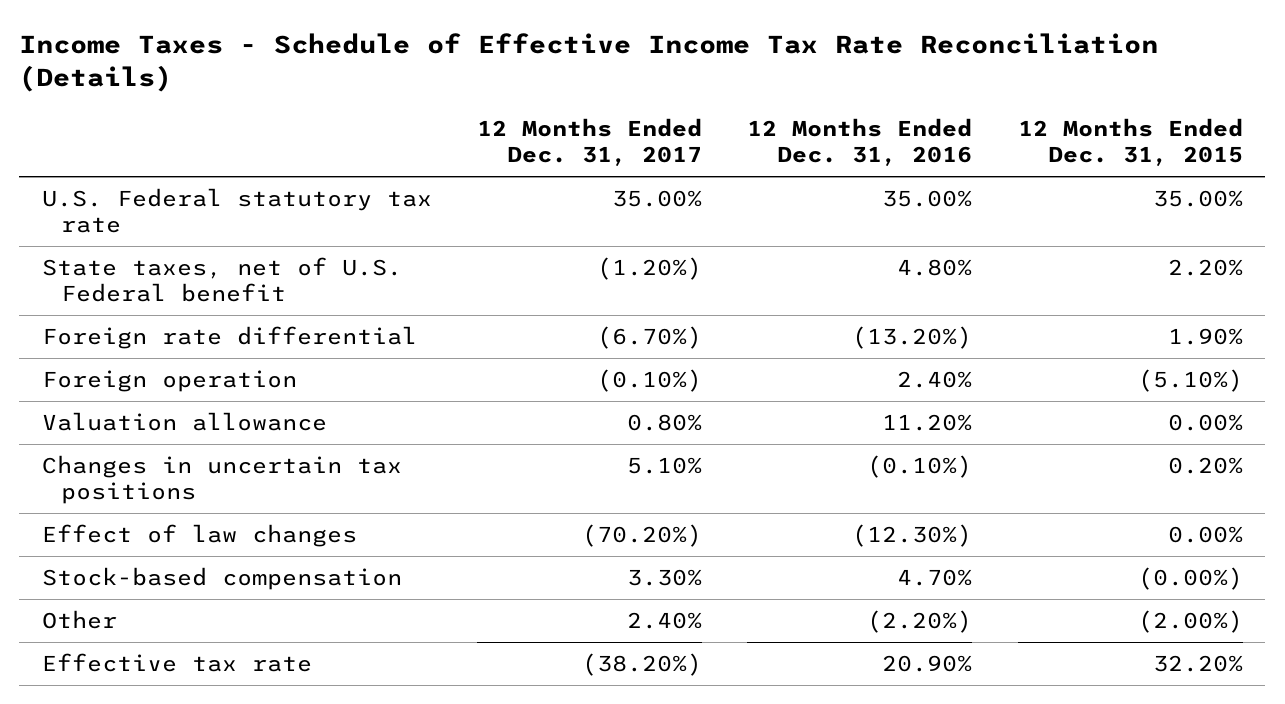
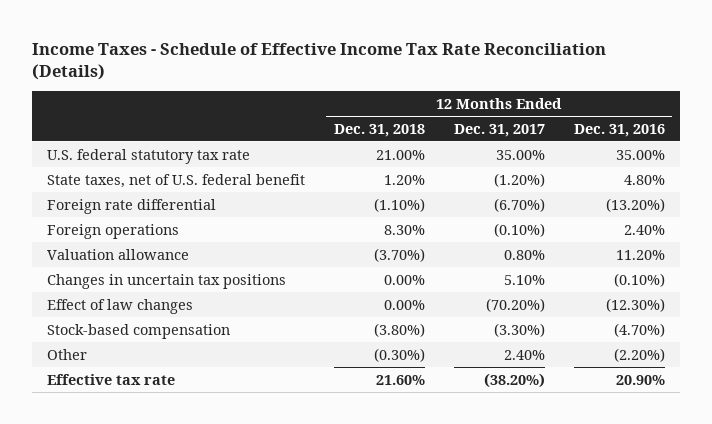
- | 12 Months Ended Dec. 31, 2017 | 12 Months Ended Dec. 31, 2016 | 12 Months Ended Dec. 31, 2015
+ | 12 Months Ended Dec. 31, 2018 | 12 Months Ended Dec. 31, 2017 | 12 Months Ended Dec. 31, 2016
- U.S. Federal statutory tax rate | 35.00% | 35.00% | 35.00%
- State taxes, net of U.S. Federal benefit | (1.20%) | 4.80% | 2.20%
+ U.S. federal statutory tax rate | 21.00% | 35.00% | 35.00%
+ State taxes, net of U.S. federal benefit | 1.20% | (1.20%) | 4.80%
- Foreign operation | (0.10%) | 2.40% | (5.10%)
+ Foreign operations | 8.30% | (0.10%) | 2.40%
- Stock-based compensation | 3.30% | 4.70% | (0.00%)
+ Stock-based compensation | (3.80%) | (3.30%) | (4.70%)

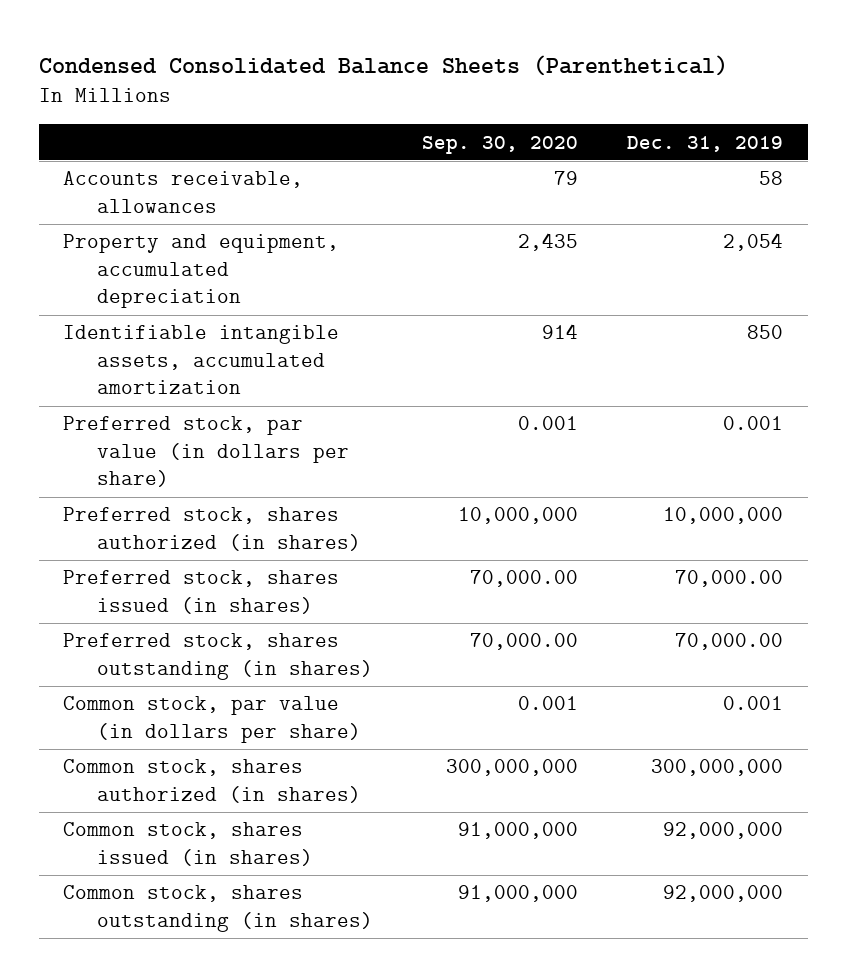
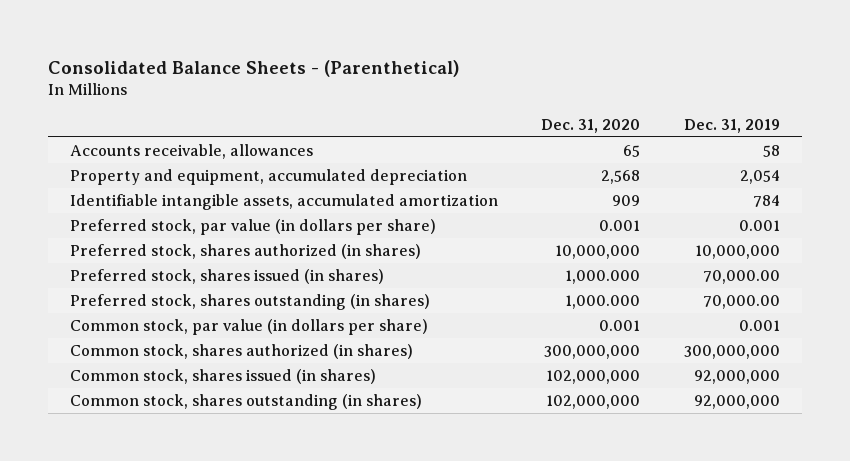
- Condensed Consolidated Balance Sheets (Parenthetical)
+ Consolidated Balance Sheets - (Parenthetical)
- | Sep. 30, 2020 | Dec. 31, 2019
+ | Dec. 31, 2020 | Dec. 31, 2019
- Identifiable intangible assets, accumulated amortization | 914 | 850
+ Identifiable intangible assets, accumulated amortization | 909 | 784

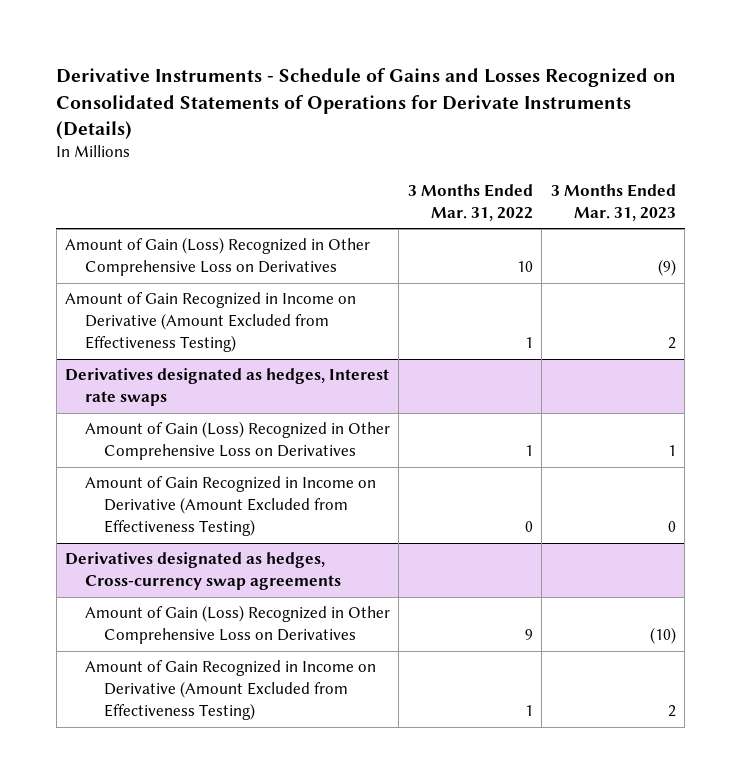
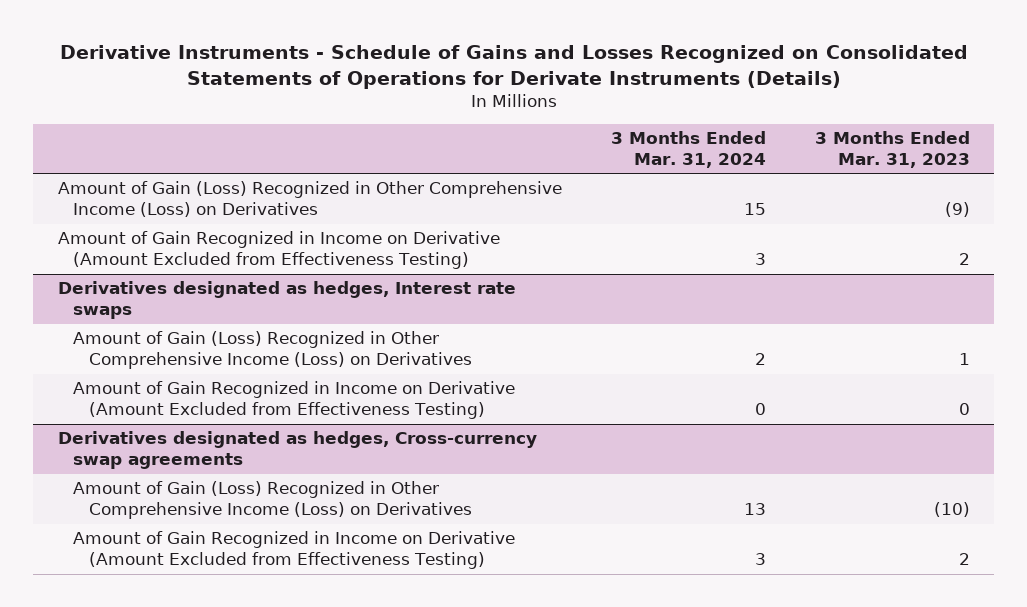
- | 3 Months Ended Mar. 31, 2022 | 3 Months Ended Mar. 31, 2023
+ | 3 Months Ended Mar. 31, 2024 | 3 Months Ended Mar. 31, 2023
- Amount of Gain (Loss) Recognized in Other Comprehensive Loss on Derivatives | 10 | (9)
+ Amount of Gain (Loss) Recognized in Other Comprehensive Income (Loss) on Derivatives | 15 | (9)
@ Derivatives designated as hedges, Interest rate swaps
- Amount of Gain (Loss) Recognized in Other Comprehensive Loss on Derivatives | 1 | 1
+ Amount of Gain (Loss) Recognized in Other Comprehensive Income (Loss) on Derivatives | 2 | 1
@ Derivatives designated as hedges, Cross-currency swap agreements
- Amount of Gain (Loss) Recognized in Other Comprehensive Loss on Derivatives | 9 | (10)
+ Amount of Gain (Loss) Recognized in Other Comprehensive Income (Loss) on Derivatives | 13 | (10)

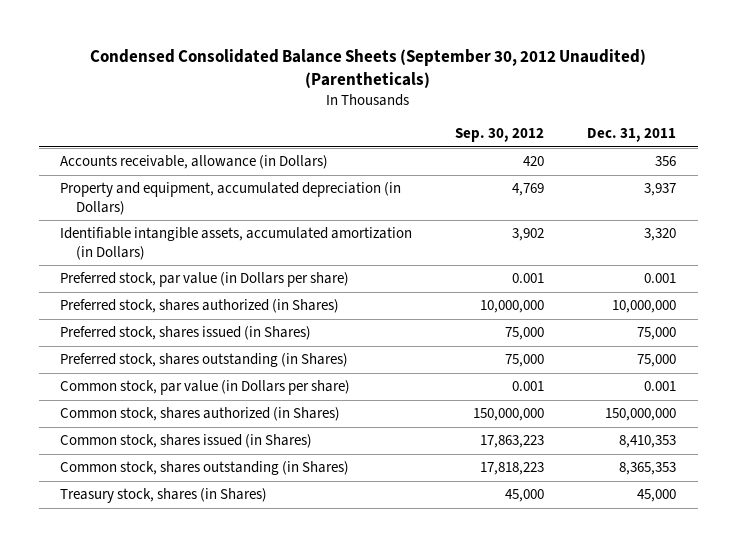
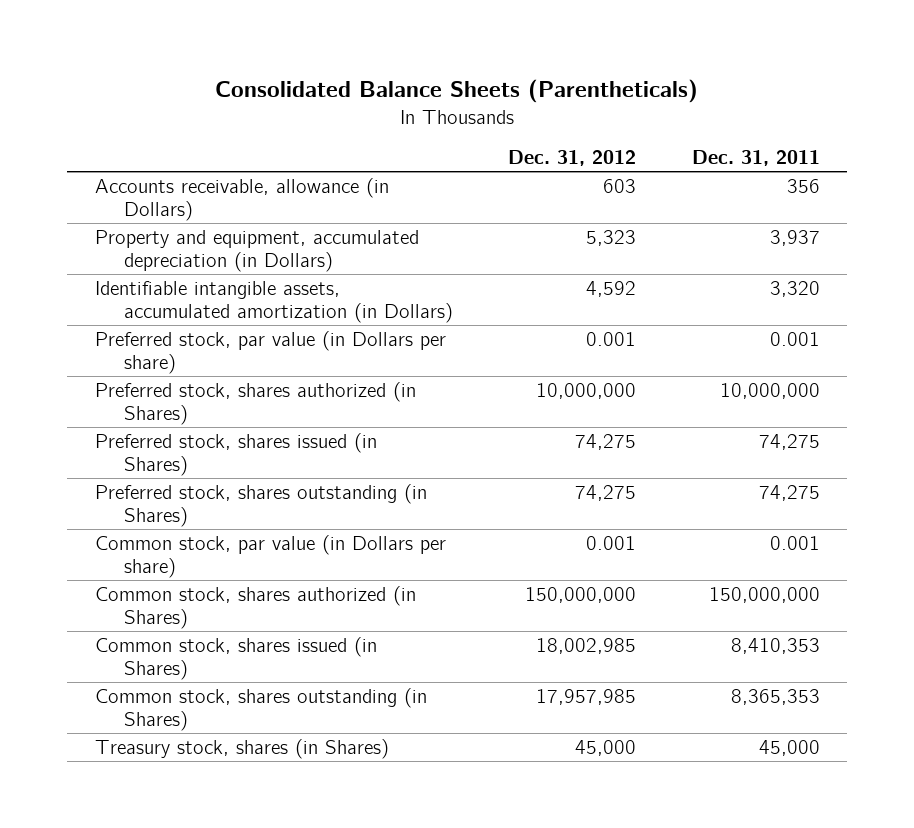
- Condensed Consolidated Balance Sheets (September 30, 2012 Unaudited) (Parentheticals)
+ Consolidated Balance Sheets (Parentheticals)
- | Sep. 30, 2012 | Dec. 31, 2011
+ | Dec. 31, 2012 | Dec. 31, 2011
- Preferred stock, shares issued (in Shares) | 75,000 | 75,000
- Preferred stock, shares outstanding (in Shares) | 75,000 | 75,000
+ Preferred stock, shares issued (in Shares) | 74,275 | 74,275
+ Preferred stock, shares outstanding (in Shares) | 74,275 | 74,275

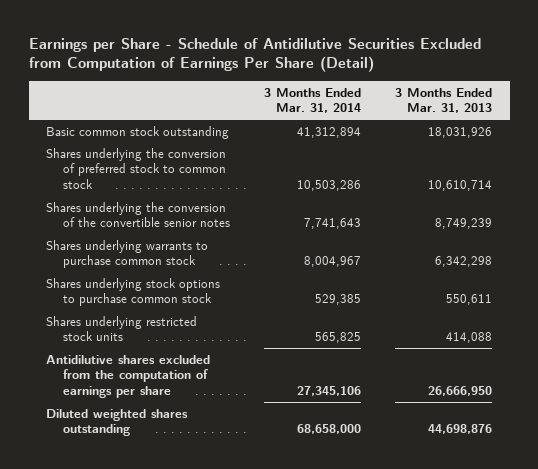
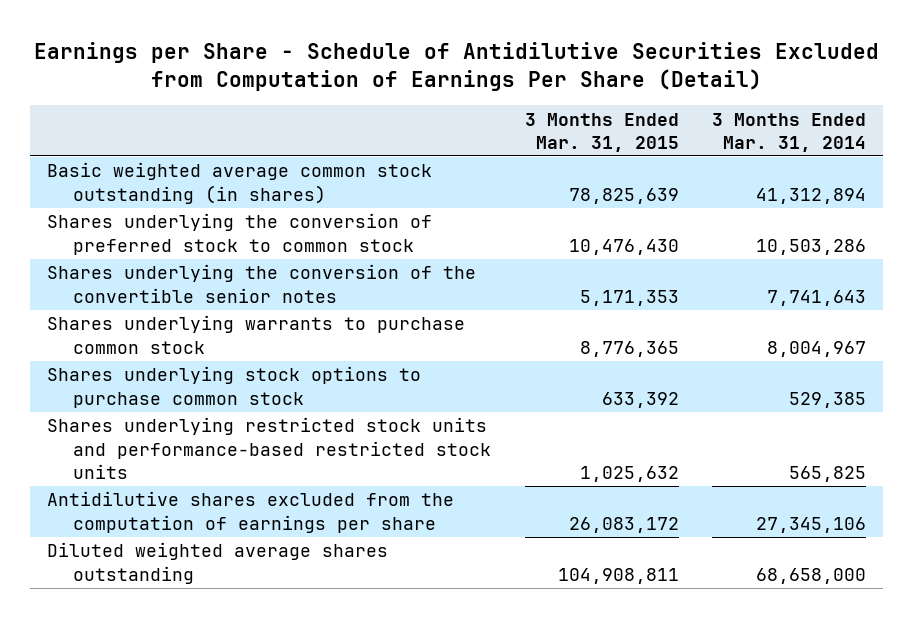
- | 3 Months Ended Mar. 31, 2014 | 3 Months Ended Mar. 31, 2013
+ | 3 Months Ended Mar. 31, 2015 | 3 Months Ended Mar. 31, 2014
- Basic common stock outstanding | 41,312,894 | 18,031,926
+ Basic weighted average common stock outstanding (in shares) | 78,825,639 | 41,312,894
- Shares underlying restricted stock units | 565,825 | 414,088
+ Shares underlying restricted stock units and performance-based restricted stock units | 1,025,632 | 565,825
- Diluted weighted shares outstanding | 68,658,000 | 44,698,876
+ Diluted weighted average shares outstanding | 104,908,811 | 68,658,000

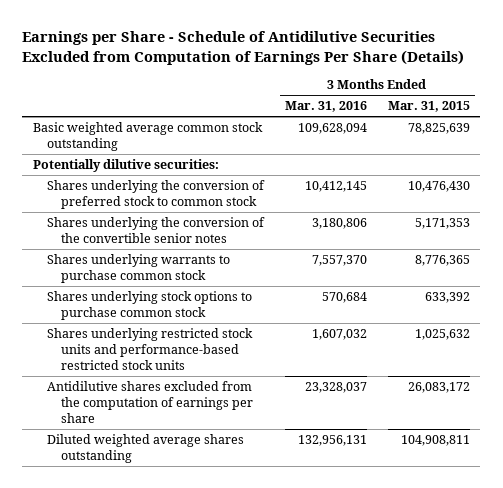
- Earnings per Share - Schedule of Antidilutive Securities Excluded from Computation of Earnings Per Share (Detail)
+ Earnings per Share - Schedule of Antidilutive Securities Excluded from Computation of Earnings Per Share (Details)
- | 3 Months Ended Mar. 31, 2015 | 3 Months Ended Mar. 31, 2014
+ | 3 Months Ended Mar. 31, 2016 | 3 Months Ended Mar. 31, 2015
- Basic weighted average common stock outstanding (in shares) | 78,825,639 | 41,312,894
+ Basic weighted average common stock outstanding | 109,628,094 | 78,825,639
+ Potentially dilutive securities:

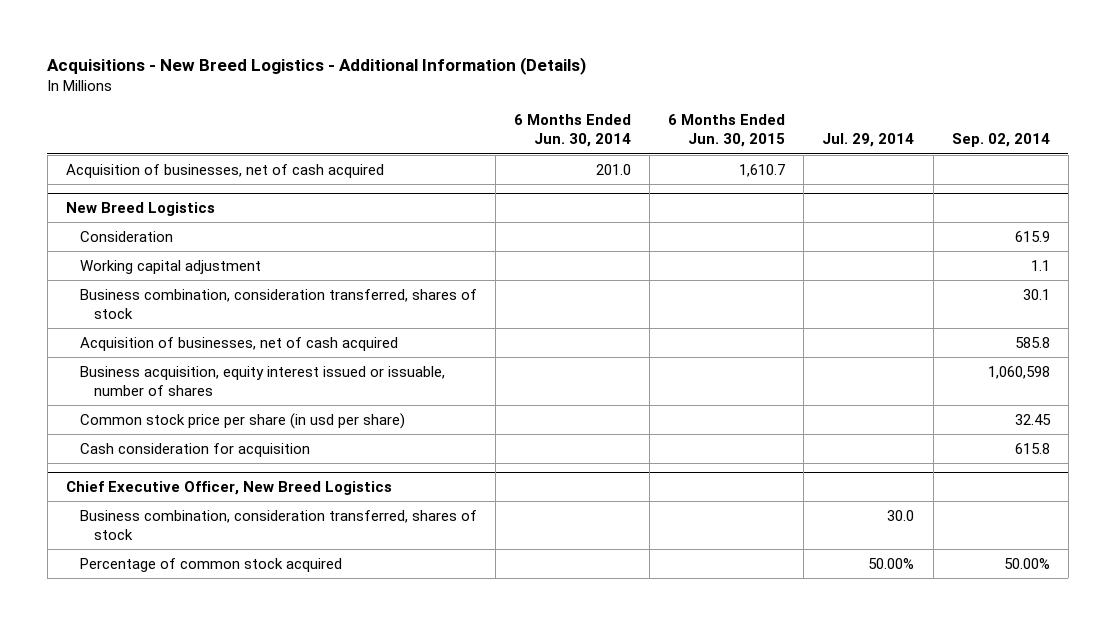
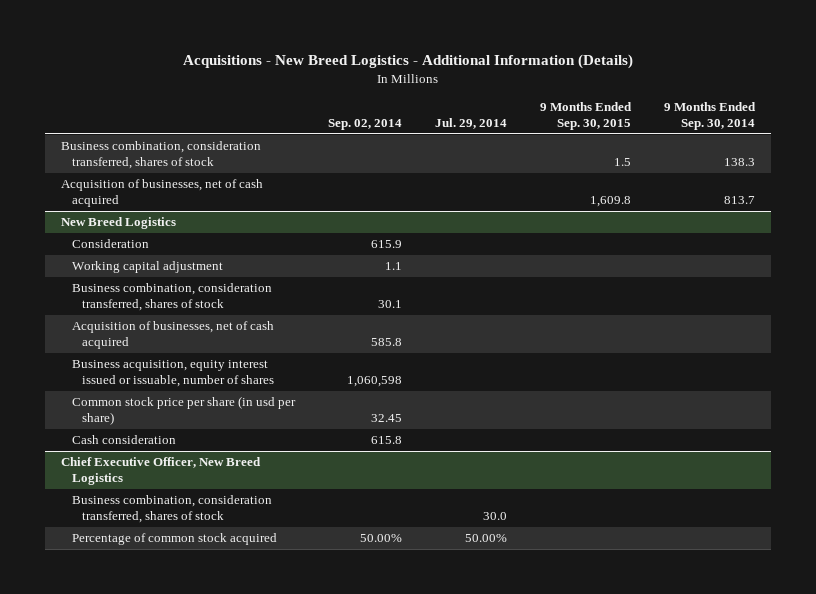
- | 6 Months Ended Jun. 30, 2014 | 6 Months Ended Jun. 30, 2015 | Jul. 29, 2014 | Sep. 02, 2014
+ | Sep. 02, 2014 | Jul. 29, 2014 | 9 Months Ended Sep. 30, 2015 | 9 Months Ended Sep. 30, 2014
+ Business combination, consideration transferred, shares of stock | | | 1.5 | 138.3
@ New Breed Logistics
- Cash consideration for acquisition | | | | 615.8
+ Cash consideration | 615.8 | | |

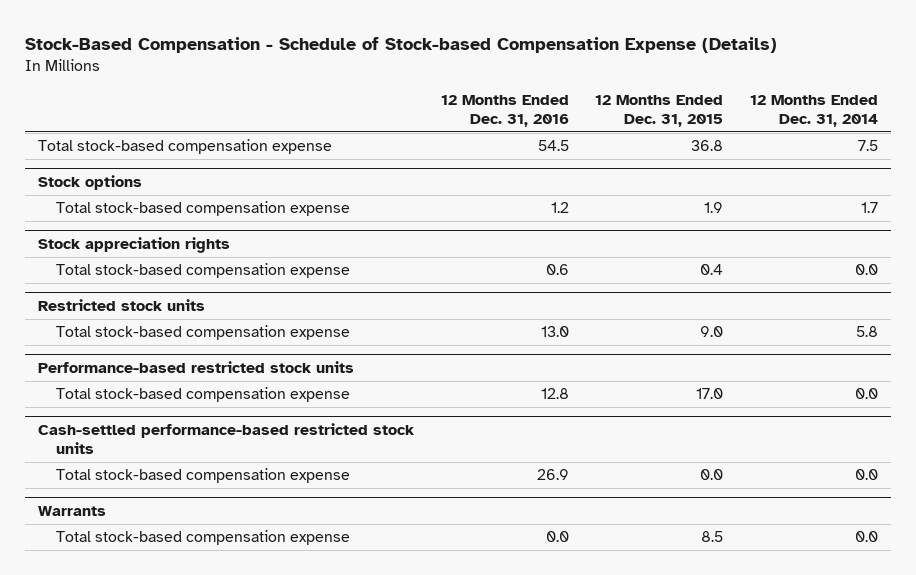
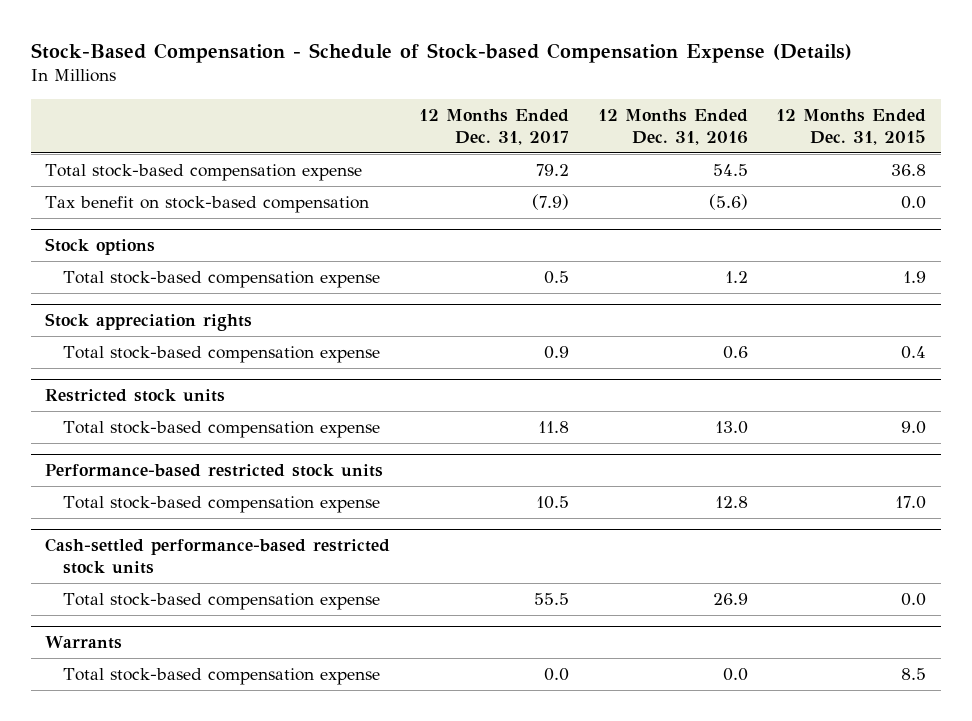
- | 12 Months Ended Dec. 31, 2016 | 12 Months Ended Dec. 31, 2015 | 12 Months Ended Dec. 31, 2014
+ | 12 Months Ended Dec. 31, 2017 | 12 Months Ended Dec. 31, 2016 | 12 Months Ended Dec. 31, 2015
+ Tax benefit on stock-based compensation | (7.9) | (5.6) | 0.0

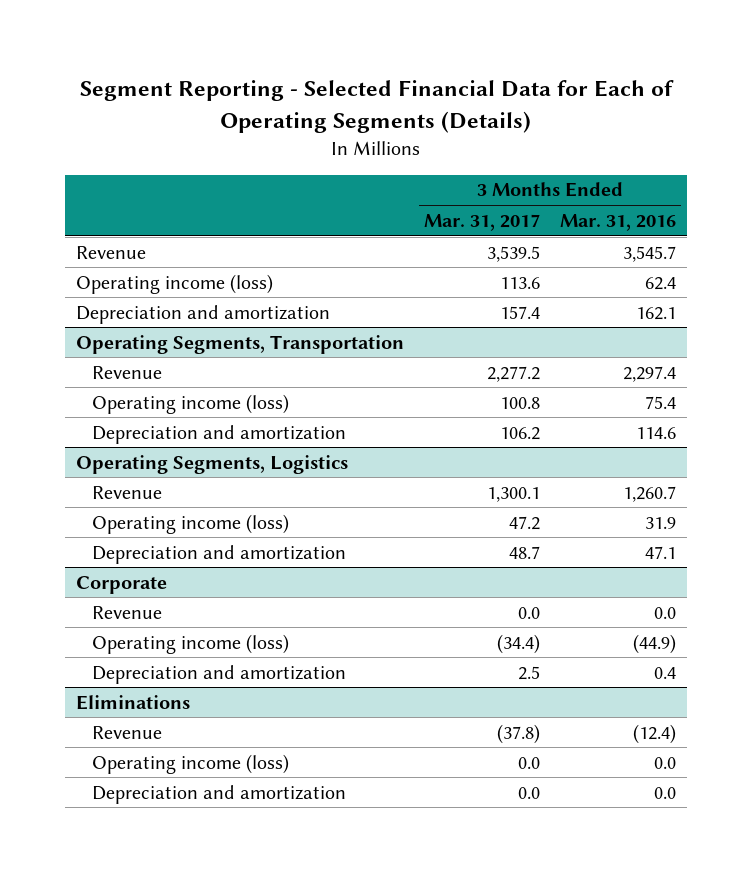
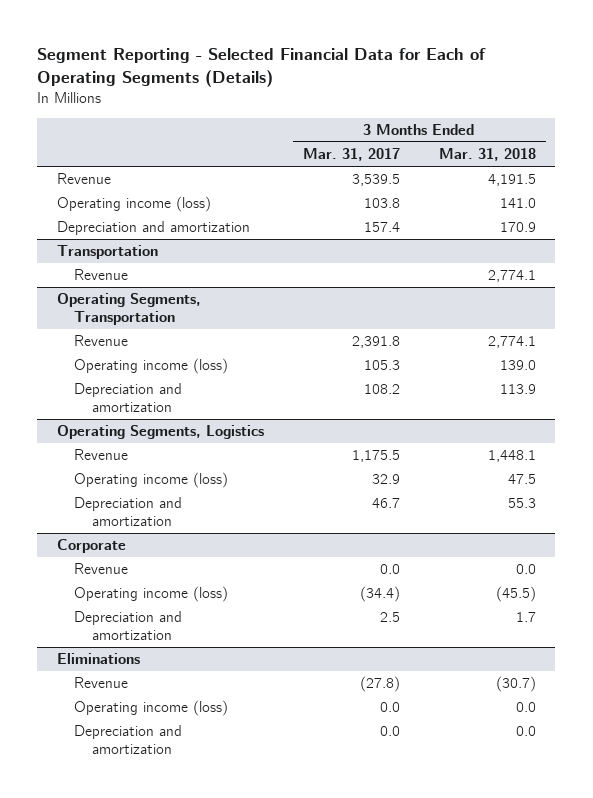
- | 3 Months Ended Mar. 31, 2017 | 3 Months Ended Mar. 31, 2016
+ | 3 Months Ended Mar. 31, 2017 | 3 Months Ended Mar. 31, 2018
- Operating income (loss) | 113.6 | 62.4
+ Operating income (loss) | 103.8 | 141.0
+ Transportation
+ Revenue | | 2,774.1
@ Operating Segments, Transportation
- Revenue | 2,277.2 | 2,297.4
- Operating income (loss) | 100.8 | 75.4
- Depreciation and amortization | 106.2 | 114.6
+ Revenue | 2,391.8 | 2,774.1
+ Operating income (loss) | 105.3 | 139.0
+ Depreciation and amortization | 108.2 | 113.9
@ Operating Segments, Logistics
- Revenue | 1,300.1 | 1,260.7
- Operating income (loss) | 47.2 | 31.9
- Depreciation and amortization | 48.7 | 47.1
+ Revenue | 1,175.5 | 1,448.1
+ Operating income (loss) | 32.9 | 47.5
+ Depreciation and amortization | 46.7 | 55.3
@ Eliminations
- Revenue | (37.8) | (12.4)
+ Revenue | (27.8) | (30.7)

